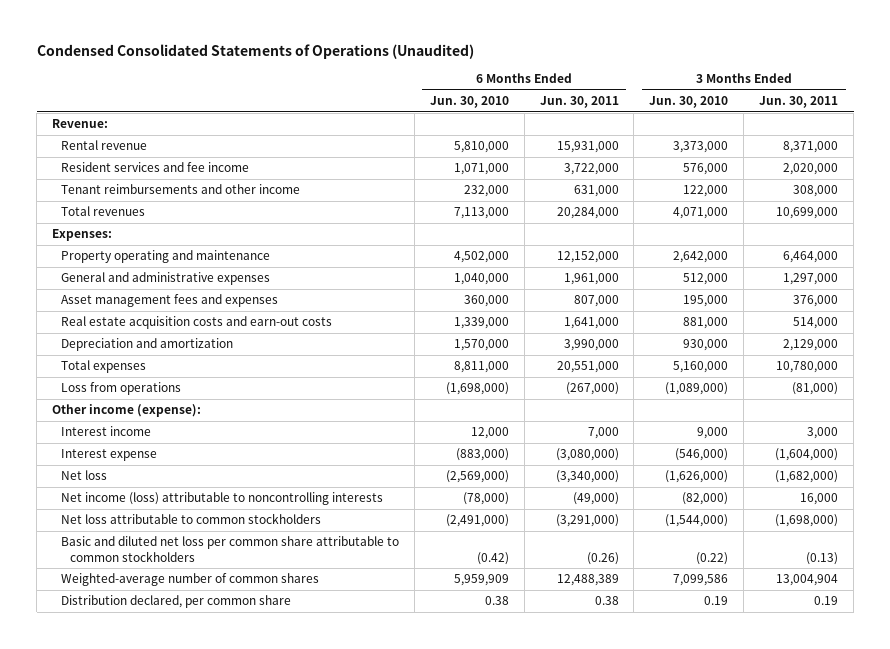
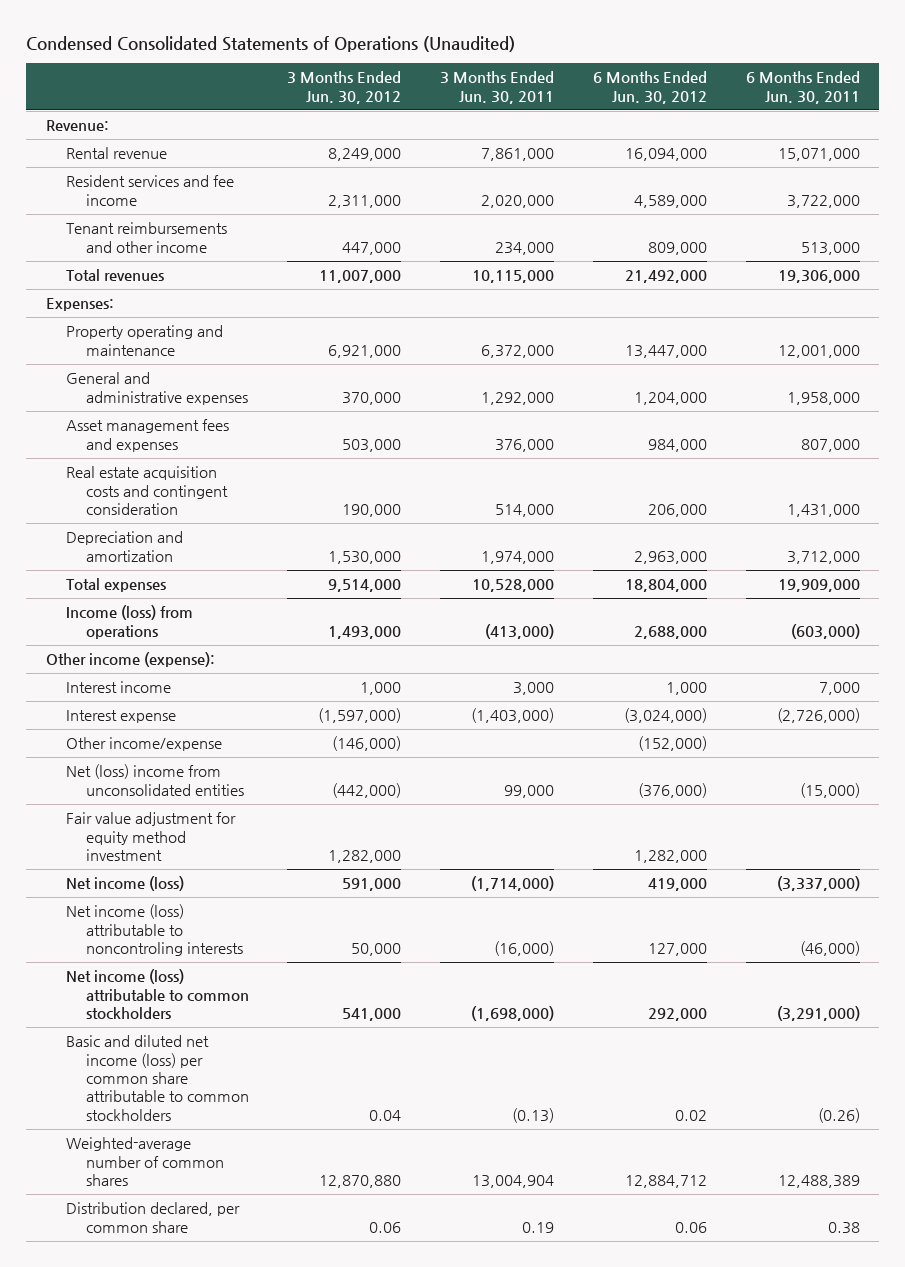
- | 6 Months Ended Jun. 30, 2010 | 6 Months Ended Jun. 30, 2011 | 3 Months Ended Jun. 30, 2010 | 3 Months Ended Jun. 30, 2011
+ | 3 Months Ended Jun. 30, 2012 | 3 Months Ended Jun. 30, 2011 | 6 Months Ended Jun. 30, 2012 | 6 Months Ended Jun. 30, 2011
- Rental revenue | 5,810,000 | 15,931,000 | 3,373,000 | 8,371,000
+ Rental revenue | 8,249,000 | 7,861,000 | 16,094,000 | 15,071,000
- Tenant reimbursements and other income | 232,000 | 631,000 | 122,000 | 308,000
- Total revenues | 7,113,000 | 20,284,000 | 4,071,000 | 10,699,000
+ Tenant reimbursements and other income | 447,000 | 234,000 | 809,000 | 513,000
+ Total revenues | 11,007,000 | 10,115,000 | 21,492,000 | 19,306,000
- Property operating and maintenance | 4,502,000 | 12,152,000 | 2,642,000 | 6,464,000
- General and administrative expenses | 1,040,000 | 1,961,000 | 512,000 | 1,297,000
+ Property operating and maintenance | 6,921,000 | 6,372,000 | 13,447,000 | 12,001,000
+ General and administrative expenses | 370,000 | 1,292,000 | 1,204,000 | 1,958,000
- Real estate acquisition costs and earn-out costs | 1,339,000 | 1,641,000 | 881,000 | 514,000
- Depreciation and amortization | 1,570,000 | 3,990,000 | 930,000 | 2,129,000
- Total expenses | 8,811,000 | 20,551,000 | 5,160,000 | 10,780,000
- Loss from operations | (1,698,000) | (267,000) | (1,089,000) | (81,000)
+ Real estate acquisition costs and contingent consideration | 190,000 | 514,000 | 206,000 | 1,431,000
+ Depreciation and amortization | 1,530,000 | 1,974,000 | 2,963,000 | 3,712,000
+ Total expenses | 9,514,000 | 10,528,000 | 18,804,000 | 19,909,000
+ Income (loss) from operations | 1,493,000 | (413,000) | 2,688,000 | (603,000)
- Interest expense | (883,000) | (3,080,000) | (546,000) | (1,604,000)
- Net loss | (2,569,000) | (3,340,000) | (1,626,000) | (1,682,000)
- Net income (loss) attributable to noncontrolling interests | (78,000) | (49,000) | (82,000) | 16,000
- Net loss attributable to common stockholders | (2,491,000) | (3,291,000) | (1,544,000) | (1,698,000)
- Basic and diluted net loss per common share attributable to common stockholders | (0.42) | (0.26) | (0.22) | (0.13)
+ Interest expense | (1,597,000) | (1,403,000) | (3,024,000) | (2,726,000)
+ Other income/expense | (146,000) | | (152,000) |
+ Net (loss) income from unconsolidated entities | (442,000) | 99,000 | (376,000) | (15,000)
+ Fair value adjustment for equity method investment | 1,282,000 | | 1,282,000 |
+ Net income (loss) | 591,000 | (1,714,000) | 419,000 | (3,337,000)
+ Net income (loss) attributable to noncontroling interests | 50,000 | (16,000) | 127,000 | (46,000)
+ Net income (loss) attributable to common stockholders | 541,000 | (1,698,000) | 292,000 | (3,291,000)
+ Basic and diluted net income (loss) per common share attributable to common stockholders | 0.04 | (0.13) | 0.02 | (0.26)

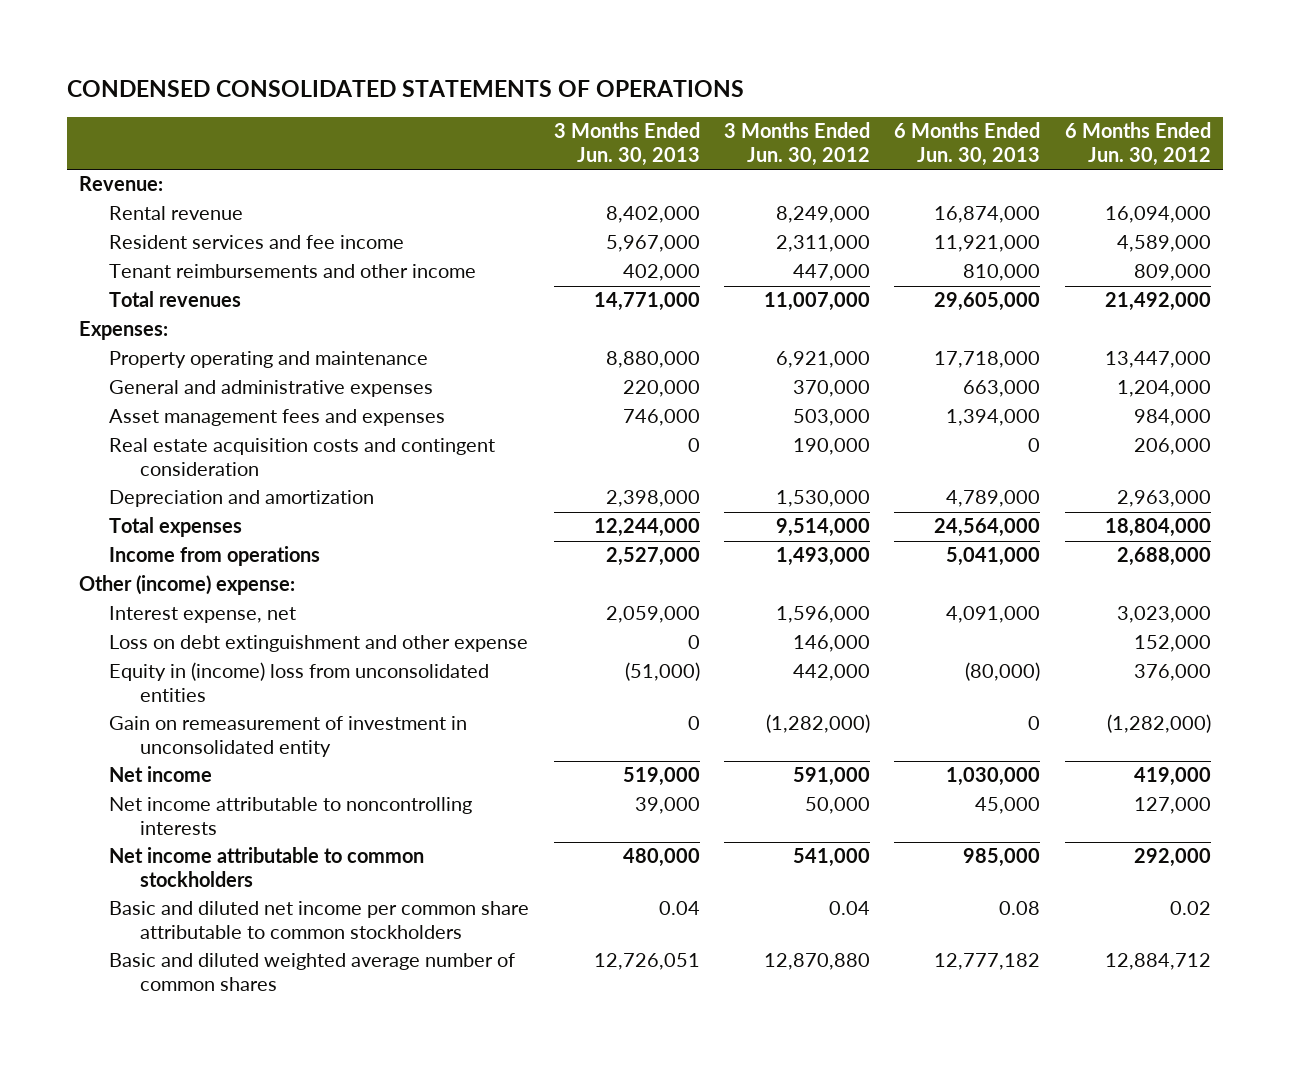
- Condensed Consolidated Statements of Operations (Unaudited)
+ CONDENSED CONSOLIDATED STATEMENTS OF OPERATIONS
- | 3 Months Ended Jun. 30, 2012 | 3 Months Ended Jun. 30, 2011 | 6 Months Ended Jun. 30, 2012 | 6 Months Ended Jun. 30, 2011
+ | 3 Months Ended Jun. 30, 2013 | 3 Months Ended Jun. 30, 2012 | 6 Months Ended Jun. 30, 2013 | 6 Months Ended Jun. 30, 2012
- Income (loss) from operations | 1,493,000 | (413,000) | 2,688,000 | (603,000)
- Other income (expense):
- Interest income | 1,000 | 3,000 | 1,000 | 7,000
- Interest expense | (1,597,000) | (1,403,000) | (3,024,000) | (2,726,000)
- Other income/expense | (146,000) | | (152,000) |
- Net (loss) income from unconsolidated entities | (442,000) | 99,000 | (376,000) | (15,000)
- Fair value adjustment for equity method investment | 1,282,000 | | 1,282,000 |
- Net income (loss) | 591,000 | (1,714,000) | 419,000 | (3,337,000)
- Net income (loss) attributable to noncontroling interests | 50,000 | (16,000) | 127,000 | (46,000)
- Net income (loss) attributable to common stockholders | 541,000 | (1,698,000) | 292,000 | (3,291,000)
- Basic and diluted net income (loss) per common share attributable to common stockholders | 0.04 | (0.13) | 0.02 | (0.26)
- Weighted-average number of common shares | 12,870,880 | 13,004,904 | 12,884,712 | 12,488,389
- Distribution declared, per common share | 0.06 | 0.19 | 0.06 | 0.38
+ Income from operations | 2,527,000 | 1,493,000 | 5,041,000 | 2,688,000
+ Other (income) expense:
+ Interest expense, net | 2,059,000 | 1,596,000 | 4,091,000 | 3,023,000
+ Loss on debt extinguishment and other expense | 0 | 146,000 | | 152,000
+ Equity in (income) loss from unconsolidated entities | (51,000) | 442,000 | (80,000) | 376,000
+ Gain on remeasurement of investment in unconsolidated entity | 0 | (1,282,000) | 0 | (1,282,000)
+ Net income | 519,000 | 591,000 | 1,030,000 | 419,000
+ Net income attributable to noncontrolling interests | 39,000 | 50,000 | 45,000 | 127,000
+ Net income attributable to common stockholders | 480,000 | 541,000 | 985,000 | 292,000
+ Basic and diluted net income per common share attributable to common stockholders | 0.04 | 0.04 | 0.08 | 0.02
+ Basic and diluted weighted average number of common shares | 12,726,051 | 12,870,880 | 12,777,182 | 12,884,712

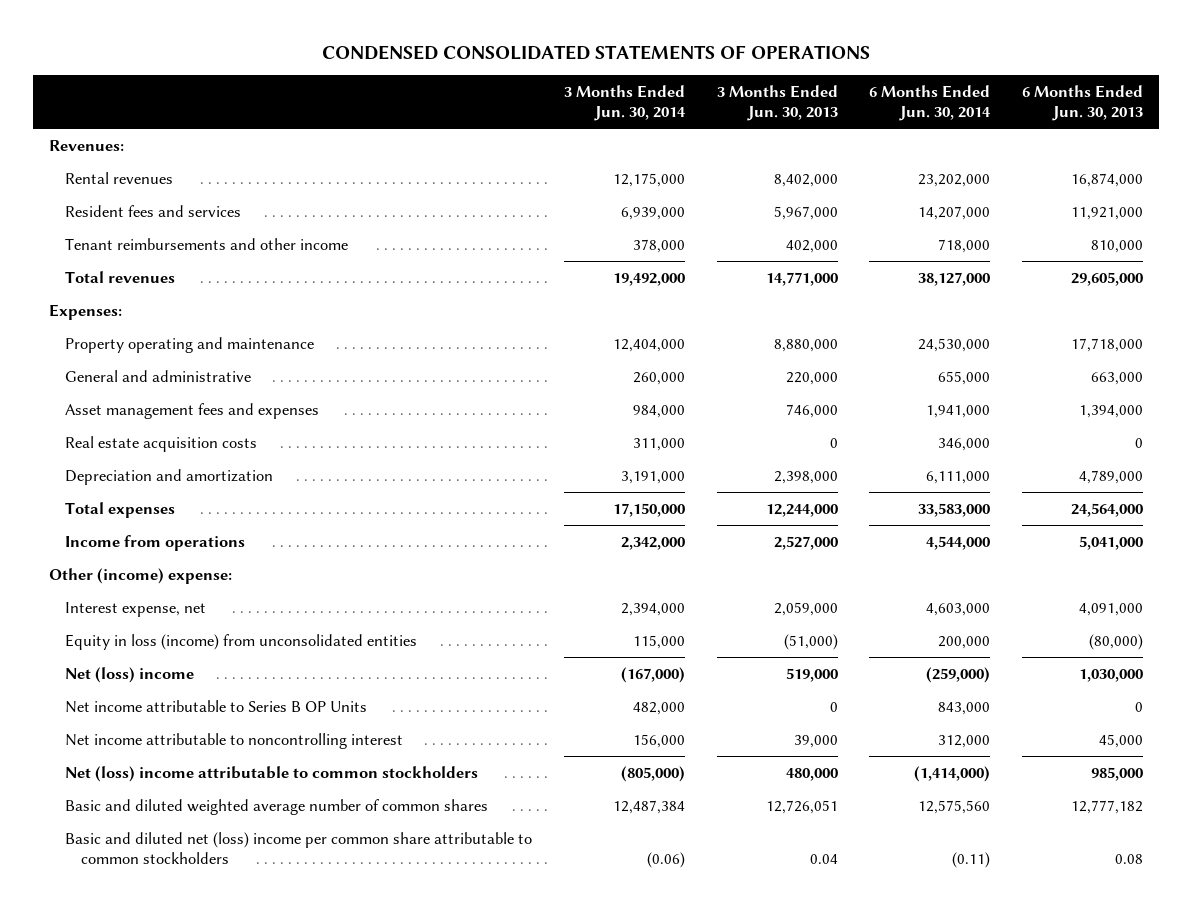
- | 3 Months Ended Jun. 30, 2013 | 3 Months Ended Jun. 30, 2012 | 6 Months Ended Jun. 30, 2013 | 6 Months Ended Jun. 30, 2012
+ | 3 Months Ended Jun. 30, 2014 | 3 Months Ended Jun. 30, 2013 | 6 Months Ended Jun. 30, 2014 | 6 Months Ended Jun. 30, 2013
- Revenue:
- Rental revenue | 8,402,000 | 8,249,000 | 16,874,000 | 16,094,000
- Resident services and fee income | 5,967,000 | 2,311,000 | 11,921,000 | 4,589,000
+ Revenues:
+ Rental revenues | 12,175,000 | 8,402,000 | 23,202,000 | 16,874,000
+ Resident fees and services | 6,939,000 | 5,967,000 | 14,207,000 | 11,921,000
- General and administrative expenses | 220,000 | 370,000 | 663,000 | 1,204,000
+ General and administrative | 260,000 | 220,000 | 655,000 | 663,000
- Real estate acquisition costs and contingent consideration | 0 | 190,000 | 0 | 206,000
+ Real estate acquisition costs | 311,000 | 0 | 346,000 | 0
- Loss on debt extinguishment and other expense | 0 | 146,000 | | 152,000
- Equity in (income) loss from unconsolidated entities | (51,000) | 442,000 | (80,000) | 376,000
- Gain on remeasurement of investment in unconsolidated entity | 0 | (1,282,000) | 0 | (1,282,000)
- Net income | 519,000 | 591,000 | 1,030,000 | 419,000
- Net income attributable to noncontrolling interests | 39,000 | 50,000 | 45,000 | 127,000
- Net income attributable to common stockholders | 480,000 | 541,000 | 985,000 | 292,000
- Basic and diluted net income per common share attributable to common stockholders | 0.04 | 0.04 | 0.08 | 0.02
+ Equity in loss (income) from unconsolidated entities | 115,000 | (51,000) | 200,000 | (80,000)
+ Net (loss) income | (167,000) | 519,000 | (259,000) | 1,030,000
+ Net income attributable to Series B OP Units | 482,000 | 0 | 843,000 | 0
+ Net income attributable to noncontrolling interest | 156,000 | 39,000 | 312,000 | 45,000
+ Net (loss) income attributable to common stockholders | (805,000) | 480,000 | (1,414,000) | 985,000
+ Basic and diluted net (loss) income per common share attributable to common stockholders | (0.06) | 0.04 | (0.11) | 0.08

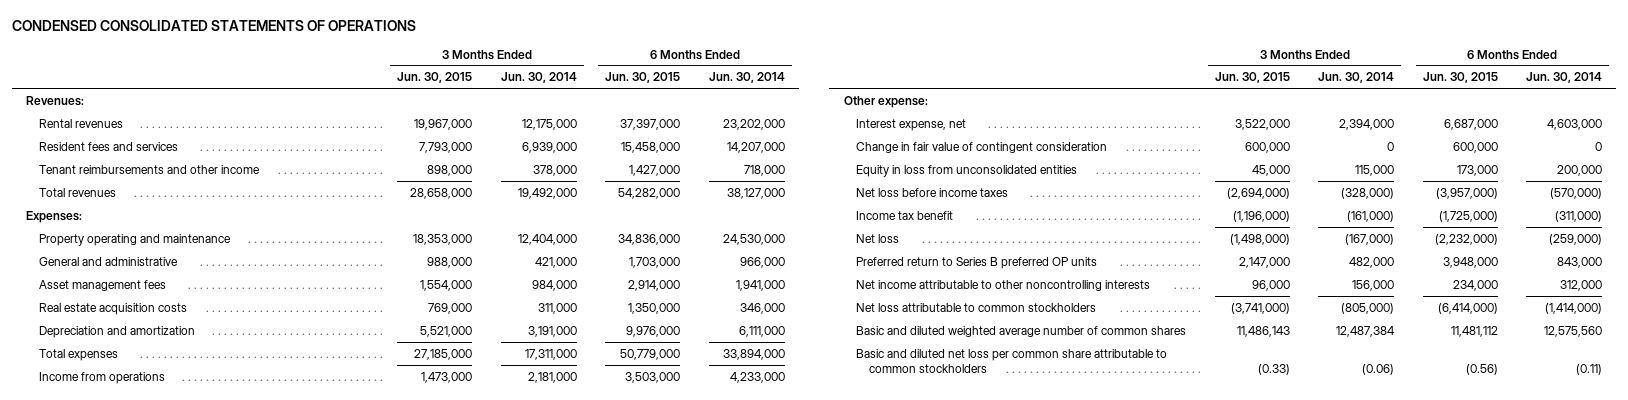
- | 3 Months Ended Jun. 30, 2014 | 3 Months Ended Jun. 30, 2013 | 6 Months Ended Jun. 30, 2014 | 6 Months Ended Jun. 30, 2013
+ | 3 Months Ended Jun. 30, 2015 | 3 Months Ended Jun. 30, 2014 | 6 Months Ended Jun. 30, 2015 | 6 Months Ended Jun. 30, 2014
- General and administrative | 260,000 | 220,000 | 655,000 | 663,000
- Asset management fees and expenses | 984,000 | 746,000 | 1,941,000 | 1,394,000
+ General and administrative | 988,000 | 421,000 | 1,703,000 | 966,000
+ Asset management fees | 1,554,000 | 984,000 | 2,914,000 | 1,941,000
- Total expenses | 17,150,000 | 12,244,000 | 33,583,000 | 24,564,000
- Income from operations | 2,342,000 | 2,527,000 | 4,544,000 | 5,041,000
- Other (income) expense:
+ Total expenses | 27,185,000 | 17,311,000 | 50,779,000 | 33,894,000
+ Income from operations | 1,473,000 | 2,181,000 | 3,503,000 | 4,233,000
+ Other expense:
- Equity in loss (income) from unconsolidated entities | 115,000 | (51,000) | 200,000 | (80,000)
- Net (loss) income | (167,000) | 519,000 | (259,000) | 1,030,000
- Net income attributable to Series B OP Units | 482,000 | 0 | 843,000 | 0
- Net income attributable to noncontrolling interest | 156,000 | 39,000 | 312,000 | 45,000
- Net (loss) income attributable to common stockholders | (805,000) | 480,000 | (1,414,000) | 985,000
+ Change in fair value of contingent consideration | 600,000 | 0 | 600,000 | 0
+ Equity in loss from unconsolidated entities | 45,000 | 115,000 | 173,000 | 200,000
+ Net loss before income taxes | (2,694,000) | (328,000) | (3,957,000) | (570,000)
+ Income tax benefit | (1,196,000) | (161,000) | (1,725,000) | (311,000)
+ Net loss | (1,498,000) | (167,000) | (2,232,000) | (259,000)
+ Preferred return to Series B preferred OP units | 2,147,000 | 482,000 | 3,948,000 | 843,000
+ Net income attributable to other noncontrolling interests | 96,000 | 156,000 | 234,000 | 312,000
+ Net loss attributable to common stockholders | (3,741,000) | (805,000) | (6,414,000) | (1,414,000)
- Basic and diluted net (loss) income per common share attributable to common stockholders | (0.06) | 0.04 | (0.11) | 0.08
+ Basic and diluted net loss per common share attributable to common stockholders | (0.33) | (0.06) | (0.56) | (0.11)

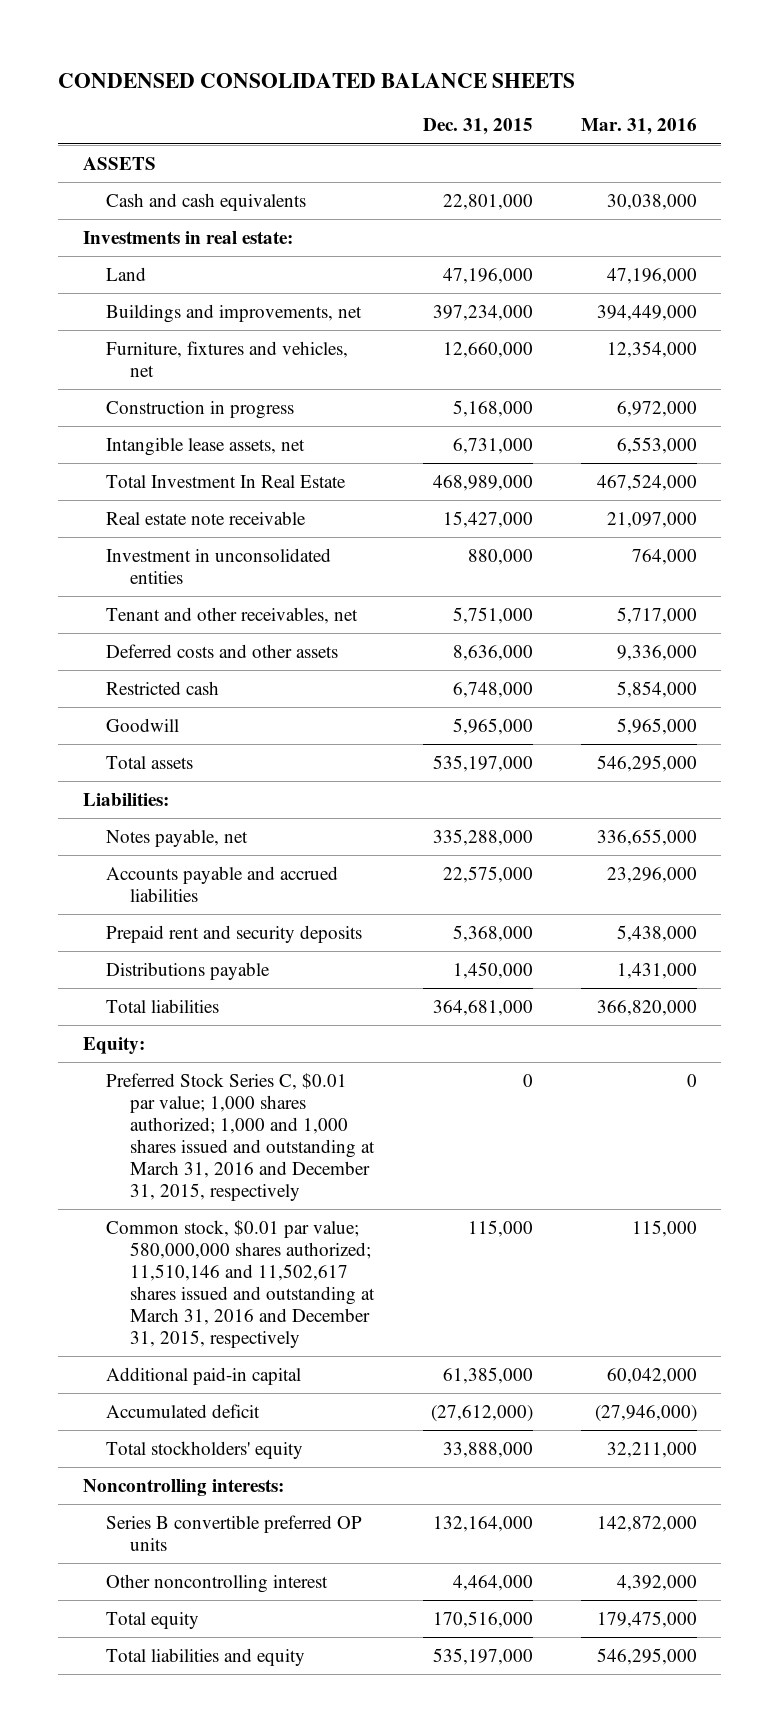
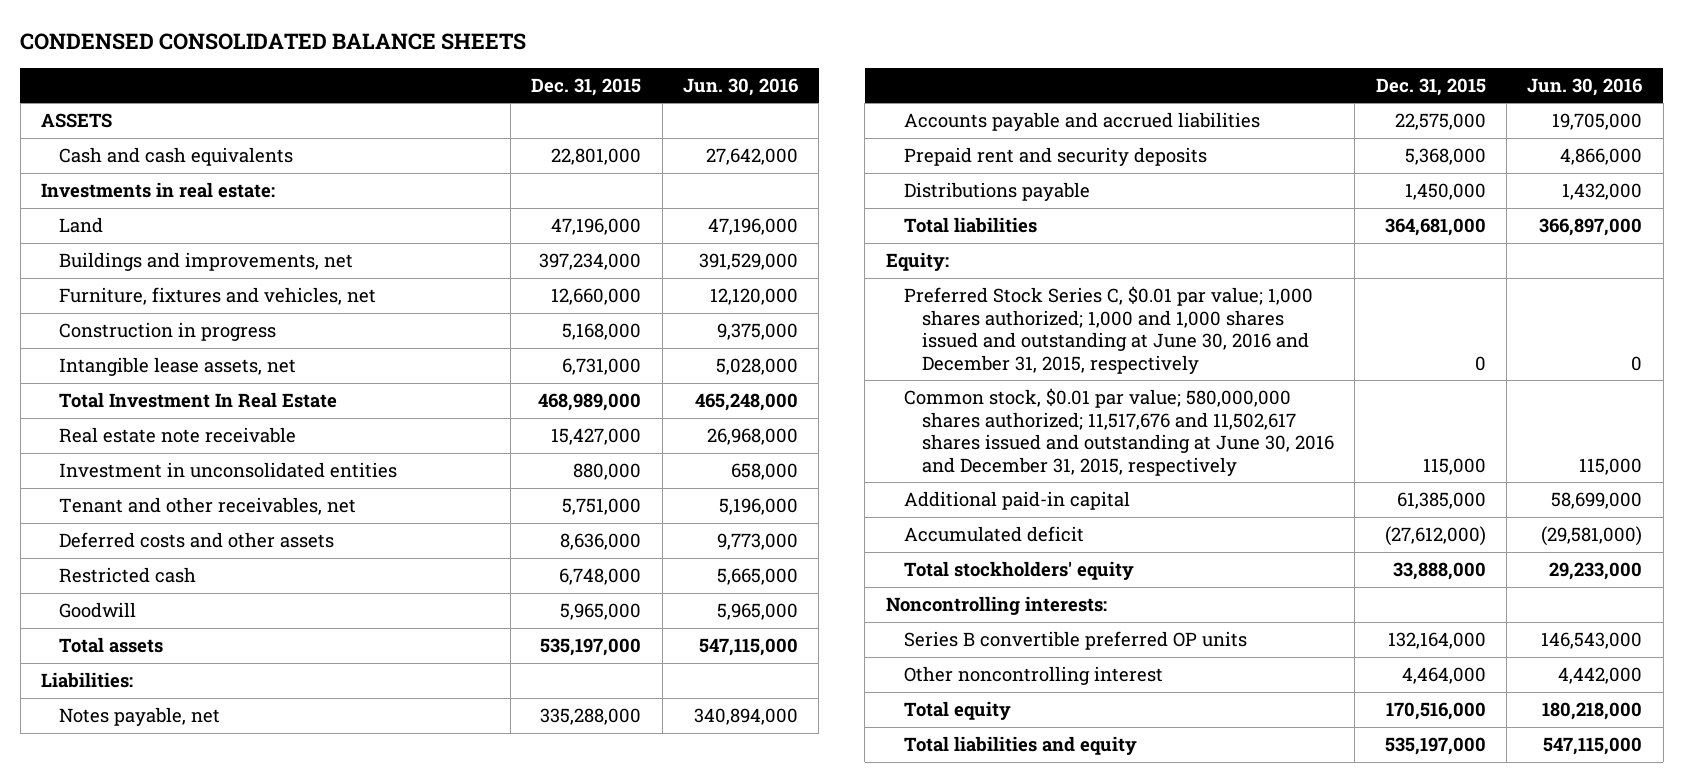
- | Dec. 31, 2015 | Mar. 31, 2016
+ | Dec. 31, 2015 | Jun. 30, 2016
- Preferred Stock Series C, $0.01 par value; 1,000 shares authorized; 1,000 and 1,000 shares issued and outstanding at March 31, 2016 and December 31, 2015, respectively | 0 | 0
- Common stock, $0.01 par value; 580,000,000 shares authorized; 11,510,146 and 11,502,617 shares issued and outstanding at March 31, 2016 and December 31, 2015, respectively | 115,000 | 115,000
+ Preferred Stock Series C, $0.01 par value; 1,000 shares authorized; 1,000 and 1,000 shares issued and outstanding at June 30, 2016 and December 31, 2015, respectively | 0 | 0
+ Common stock, $0.01 par value; 580,000,000 shares authorized; 11,517,676 and 11,502,617 shares issued and outstanding at June 30, 2016 and December 31, 2015, respectively | 115,000 | 115,000

